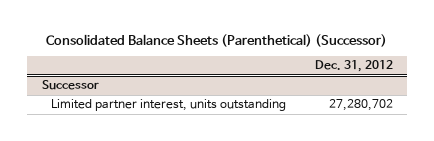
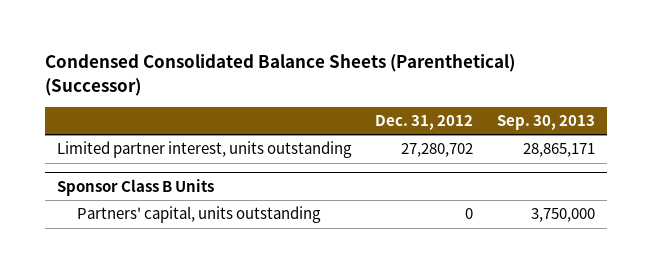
- Consolidated Balance Sheets (Parenthetical) (Successor)
+ Condensed Consolidated Balance Sheets (Parenthetical) (Successor)
- | Dec. 31, 2012
+ | Dec. 31, 2012 | Sep. 30, 2013
- Successor
+ Sponsor Class B Units
+ Partners' capital, units outstanding | 0 | 3,750,000

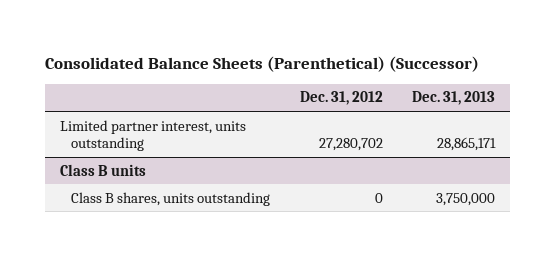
- Condensed Consolidated Balance Sheets (Parenthetical) (Successor)
+ Consolidated Balance Sheets (Parenthetical) (Successor)
- | Dec. 31, 2012 | Sep. 30, 2013
+ | Dec. 31, 2012 | Dec. 31, 2013
- Sponsor Class B Units
- Partners' capital, units outstanding | 0 | 3,750,000
+ Class B units
+ Class B shares, units outstanding | 0 | 3,750,000

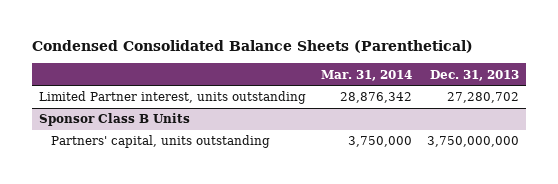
- Consolidated Balance Sheets (Parenthetical) (Successor)
+ Condensed Consolidated Balance Sheets (Parenthetical)
- | Dec. 31, 2012 | Dec. 31, 2013
+ | Mar. 31, 2014 | Dec. 31, 2013
- Limited partner interest, units outstanding | 27,280,702 | 28,865,171
- Class B units
- Class B shares, units outstanding | 0 | 3,750,000
+ Limited Partner interest, units outstanding | 28,876,342 | 27,280,702
+ Sponsor Class B Units
+ Partners' capital, units outstanding | 3,750,000 | 3,750,000,000

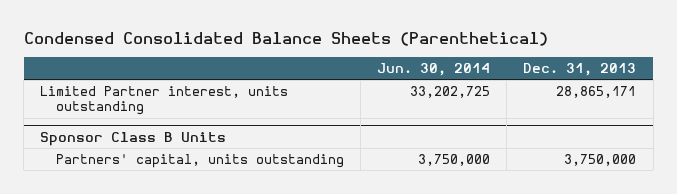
- | Mar. 31, 2014 | Dec. 31, 2013
+ | Jun. 30, 2014 | Dec. 31, 2013
- Limited Partner interest, units outstanding | 28,876,342 | 27,280,702
+ Limited Partner interest, units outstanding | 33,202,725 | 28,865,171
@ Sponsor Class B Units
- Partners' capital, units outstanding | 3,750,000 | 3,750,000,000
+ Partners' capital, units outstanding | 3,750,000 | 3,750,000

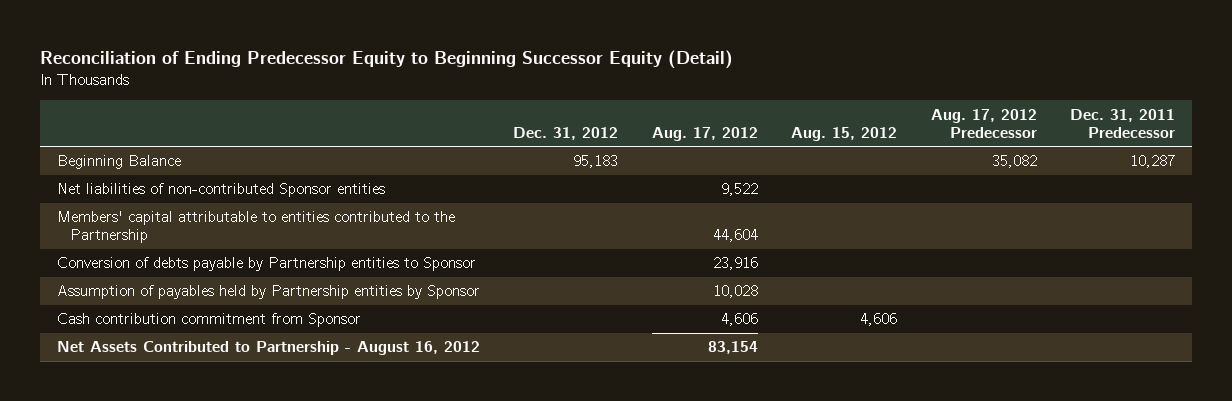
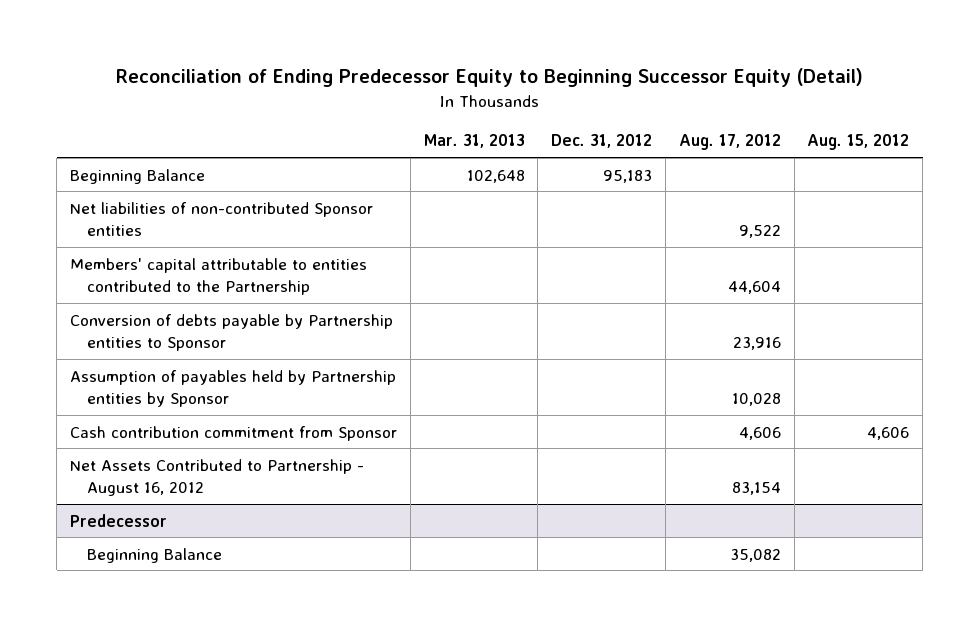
- | Dec. 31, 2012 | Aug. 17, 2012 | Aug. 15, 2012 | Aug. 17, 2012 Predecessor | Dec. 31, 2011 Predecessor
+ | Mar. 31, 2013 | Dec. 31, 2012 | Aug. 17, 2012 | Aug. 15, 2012
+ Predecessor
+ Beginning Balance | | | 35,082 |

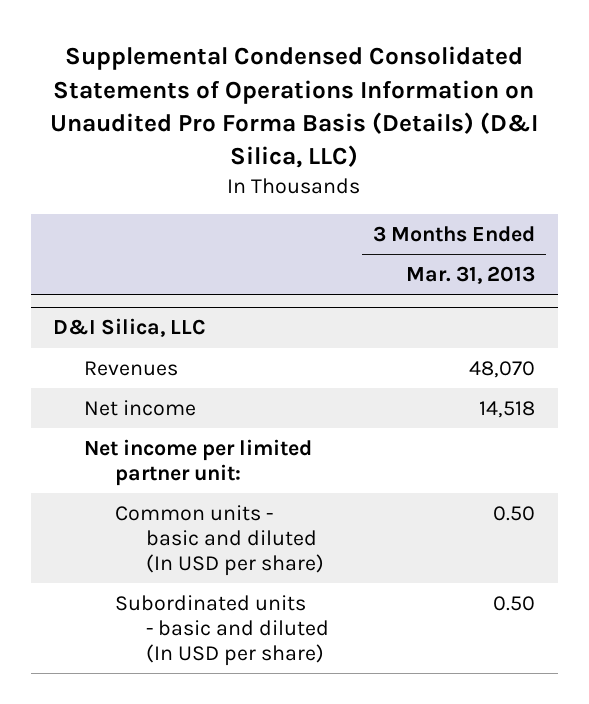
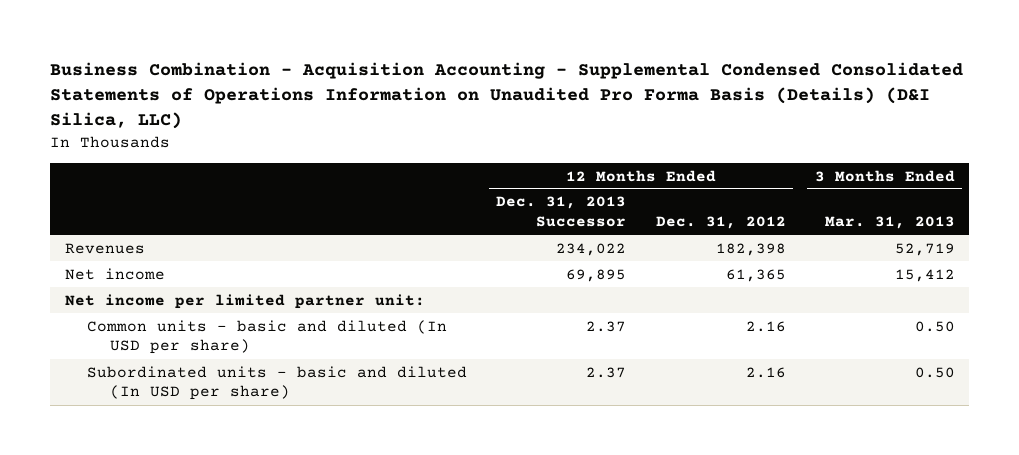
- Supplemental Condensed Consolidated Statements of Operations Information on Unaudited Pro Forma Basis (Details) (D&I Silica, LLC)
+ Business Combination - Acquisition Accounting - Supplemental Condensed Consolidated Statements of Operations Information on Unaudited Pro Forma Basis (Details) (D&I Silica, LLC)
- | 3 Months Ended Mar. 31, 2013
+ | 12 Months Ended Dec. 31, 2013 Successor | 12 Months Ended Dec. 31, 2012 | 3 Months Ended Mar. 31, 2013
- D&I Silica, LLC
- Revenues | 48,070
- Net income | 14,518
+ Revenues | 234,022 | 182,398 | 52,719
+ Net income | 69,895 | 61,365 | 15,412

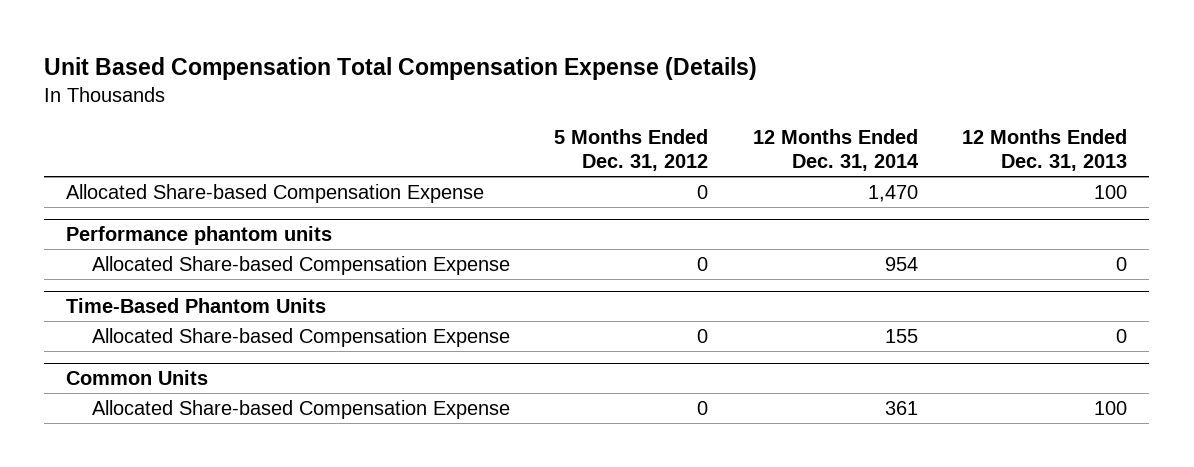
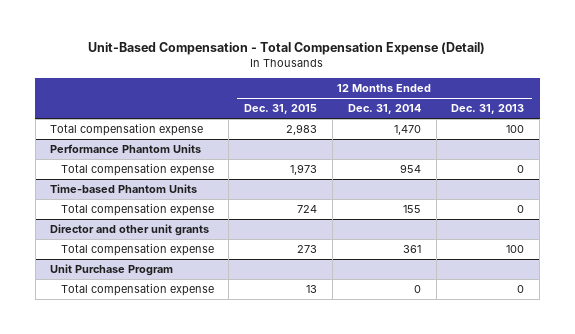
- Unit Based Compensation Total Compensation Expense (Details)
+ Unit-Based Compensation - Total Compensation Expense (Detail)
- | 5 Months Ended Dec. 31, 2012 | 12 Months Ended Dec. 31, 2014 | 12 Months Ended Dec. 31, 2013
+ | 12 Months Ended Dec. 31, 2015 | 12 Months Ended Dec. 31, 2014 | 12 Months Ended Dec. 31, 2013
- Allocated Share-based Compensation Expense | 0 | 1,470 | 100
- Performance phantom units
- Allocated Share-based Compensation Expense | 0 | 954 | 0
- Time-Based Phantom Units
- Allocated Share-based Compensation Expense | 0 | 155 | 0
- Common Units
- Allocated Share-based Compensation Expense | 0 | 361 | 100
+ Total compensation expense | 2,983 | 1,470 | 100
+ Performance Phantom Units
+ Total compensation expense | 1,973 | 954 | 0
+ Time-based Phantom Units
+ Total compensation expense | 724 | 155 | 0
+ Director and other unit grants
+ Total compensation expense | 273 | 361 | 100
+ Unit Purchase Program
+ Total compensation expense | 13 | 0 | 0

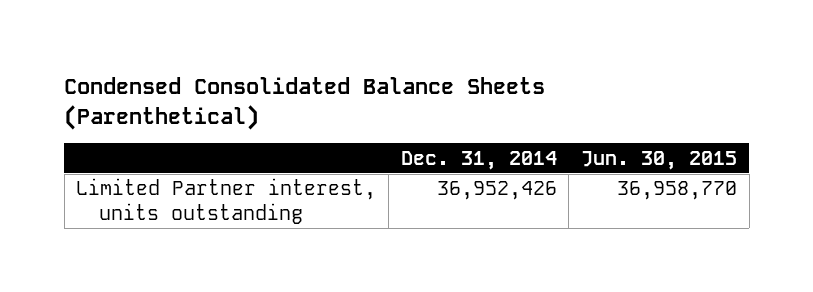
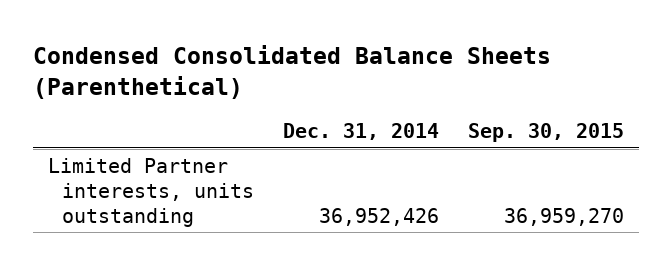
- | Dec. 31, 2014 | Jun. 30, 2015
+ | Dec. 31, 2014 | Sep. 30, 2015
- Limited Partner interest, units outstanding | 36,952,426 | 36,958,770
+ Limited Partner interests, units outstanding | 36,952,426 | 36,959,270

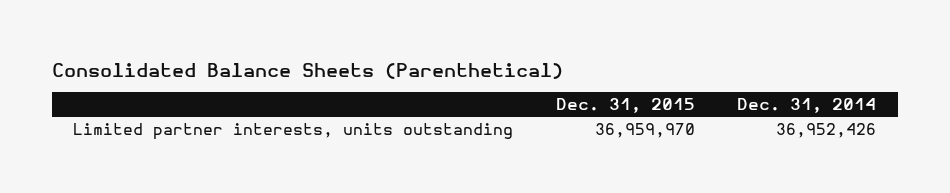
- Condensed Consolidated Balance Sheets (Parenthetical)
+ Consolidated Balance Sheets (Parenthetical)
- | Dec. 31, 2014 | Sep. 30, 2015
+ | Dec. 31, 2015 | Dec. 31, 2014
- Limited Partner interests, units outstanding | 36,952,426 | 36,959,270
+ Limited partner interests, units outstanding | 36,959,970 | 36,952,426

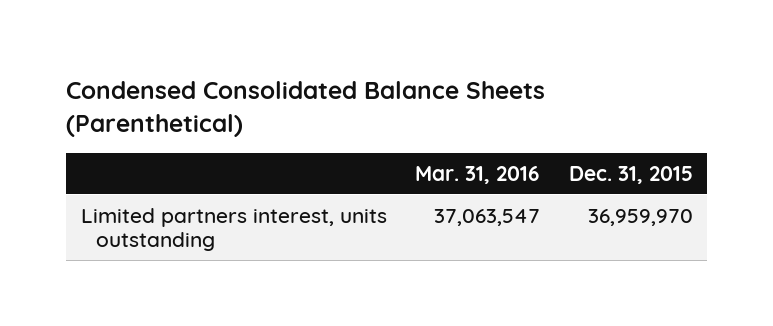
- Consolidated Balance Sheets (Parenthetical)
+ Condensed Consolidated Balance Sheets (Parenthetical)
- | Dec. 31, 2015 | Dec. 31, 2014
+ | Mar. 31, 2016 | Dec. 31, 2015
- Limited partner interests, units outstanding | 36,959,970 | 36,952,426
+ Limited partners interest, units outstanding | 37,063,547 | 36,959,970

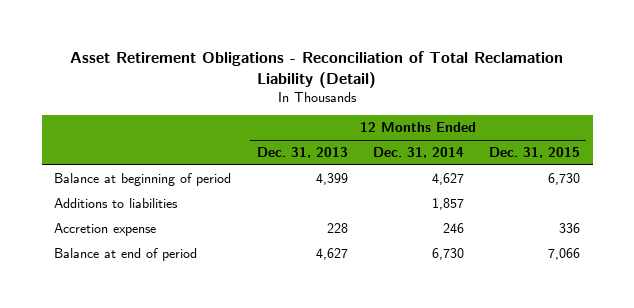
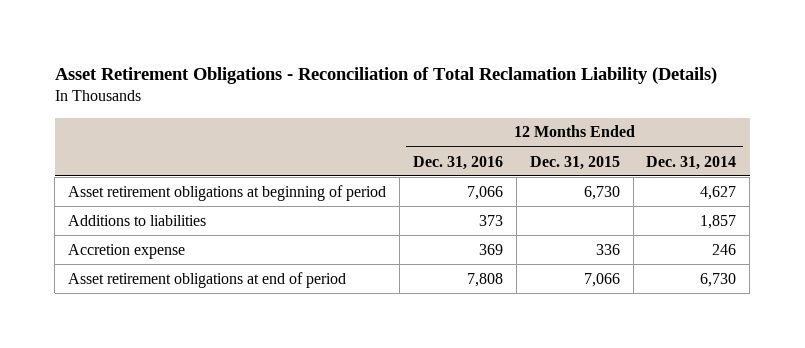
- Asset Retirement Obligations - Reconciliation of Total Reclamation Liability (Detail)
+ Asset Retirement Obligations - Reconciliation of Total Reclamation Liability (Details)
- | 12 Months Ended Dec. 31, 2013 | 12 Months Ended Dec. 31, 2014 | 12 Months Ended Dec. 31, 2015
+ | 12 Months Ended Dec. 31, 2016 | 12 Months Ended Dec. 31, 2015 | 12 Months Ended Dec. 31, 2014
- Balance at beginning of period | 4,399 | 4,627 | 6,730
+ Asset retirement obligations at beginning of period | 7,066 | 6,730 | 4,627
- Balance at end of period | 4,627 | 6,730 | 7,066
+ Asset retirement obligations at end of period | 7,808 | 7,066 | 6,730

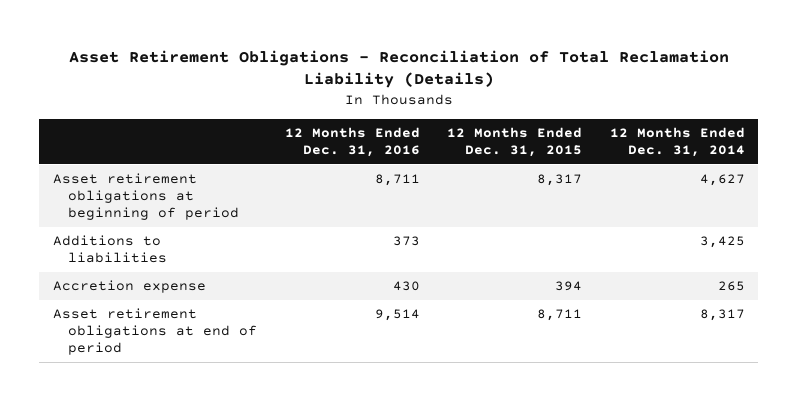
- Asset retirement obligations at beginning of period | 7,066 | 6,730 | 4,627
- Additions to liabilities | 373 | | 1,857
- Accretion expense | 369 | 336 | 246
- Asset retirement obligations at end of period | 7,808 | 7,066 | 6,730
+ Asset retirement obligations at beginning of period | 8,711 | 8,317 | 4,627
+ Additions to liabilities | 373 | | 3,425
+ Accretion expense | 430 | 394 | 265
+ Asset retirement obligations at end of period | 9,514 | 8,711 | 8,317

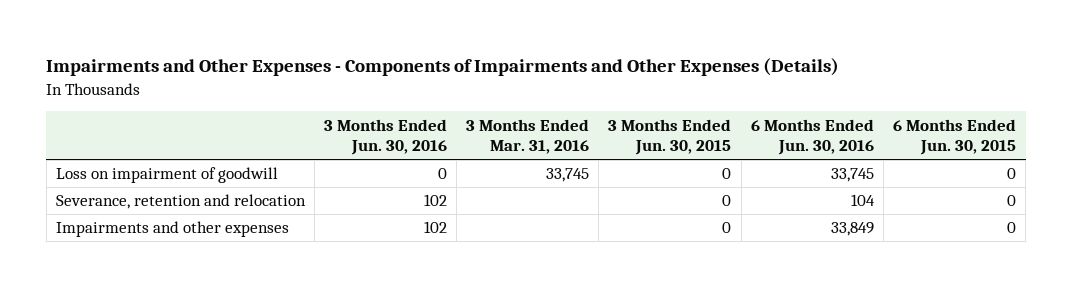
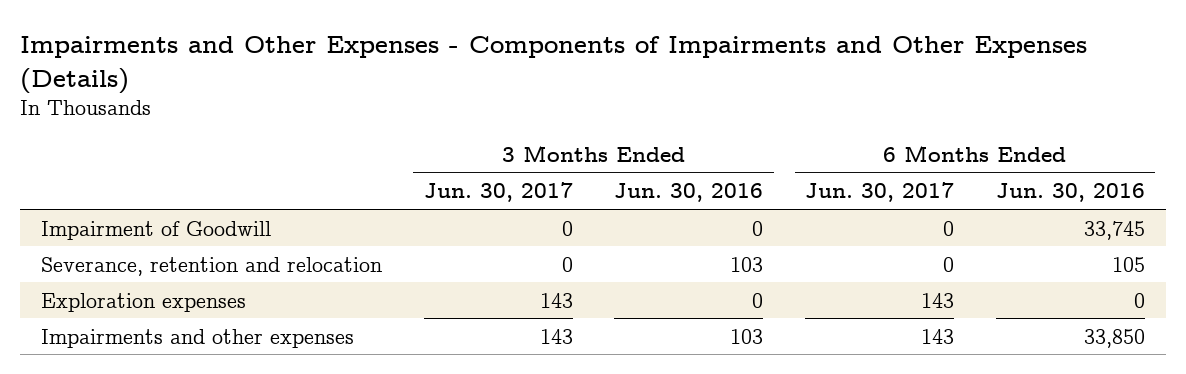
- | 3 Months Ended Jun. 30, 2016 | 3 Months Ended Mar. 31, 2016 | 3 Months Ended Jun. 30, 2015 | 6 Months Ended Jun. 30, 2016 | 6 Months Ended Jun. 30, 2015
+ | 3 Months Ended Jun. 30, 2017 | 3 Months Ended Jun. 30, 2016 | 6 Months Ended Jun. 30, 2017 | 6 Months Ended Jun. 30, 2016
- Loss on impairment of goodwill | 0 | 33,745 | 0 | 33,745 | 0
- Severance, retention and relocation | 102 | | 0 | 104 | 0
- Impairments and other expenses | 102 | | 0 | 33,849 | 0
+ Impairment of Goodwill | 0 | 0 | 0 | 33,745
+ Severance, retention and relocation | 0 | 103 | 0 | 105
+ Exploration expenses | 143 | 0 | 143 | 0
+ Impairments and other expenses | 143 | 103 | 143 | 33,850

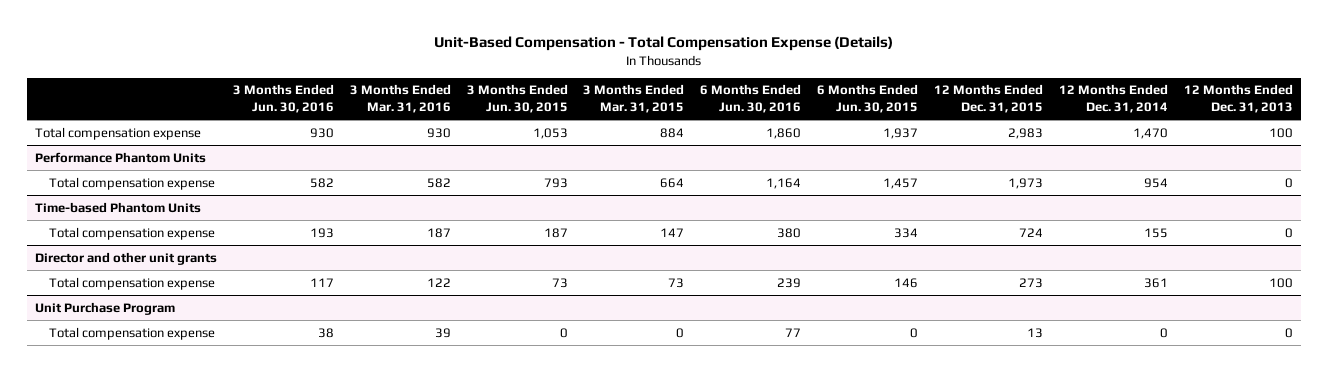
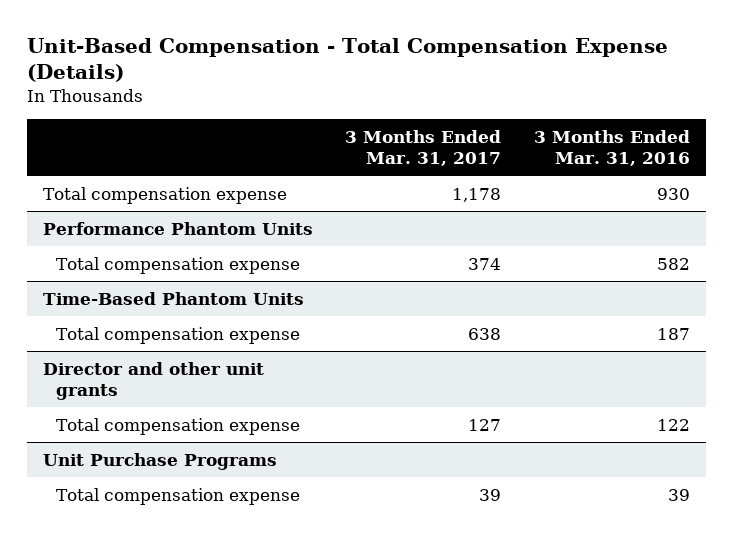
- | 3 Months Ended Jun. 30, 2016 | 3 Months Ended Mar. 31, 2016 | 3 Months Ended Jun. 30, 2015 | 3 Months Ended Mar. 31, 2015 | 6 Months Ended Jun. 30, 2016 | 6 Months Ended Jun. 30, 2015 | 12 Months Ended Dec. 31, 2015 | 12 Months Ended Dec. 31, 2014 | 12 Months Ended Dec. 31, 2013
+ | 3 Months Ended Mar. 31, 2017 | 3 Months Ended Mar. 31, 2016
- Time-based Phantom Units
+ Time-Based Phantom Units
- Unit Purchase Program
+ Unit Purchase Programs

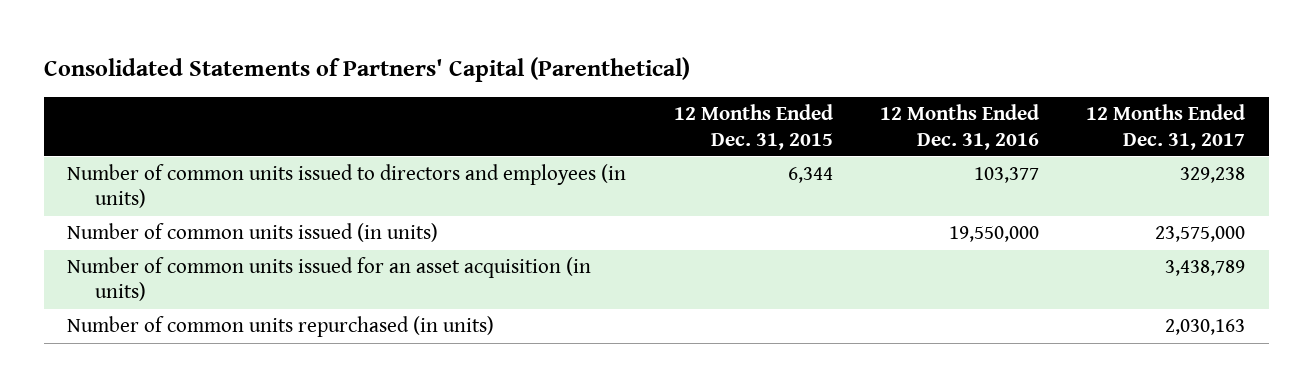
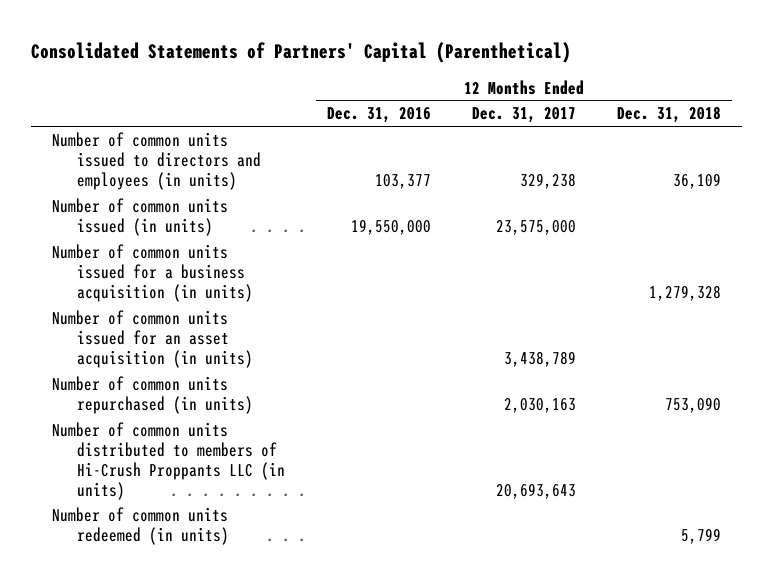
- | 12 Months Ended Dec. 31, 2015 | 12 Months Ended Dec. 31, 2016 | 12 Months Ended Dec. 31, 2017
+ | 12 Months Ended Dec. 31, 2016 | 12 Months Ended Dec. 31, 2017 | 12 Months Ended Dec. 31, 2018
+ Number of common units issued for a business acquisition (in units) | | | 1,279,328
+ Number of common units distributed to members of Hi-Crush Proppants LLC (in units) | | 20,693,643 |
+ Number of common units redeemed (in units) | | | 5,799

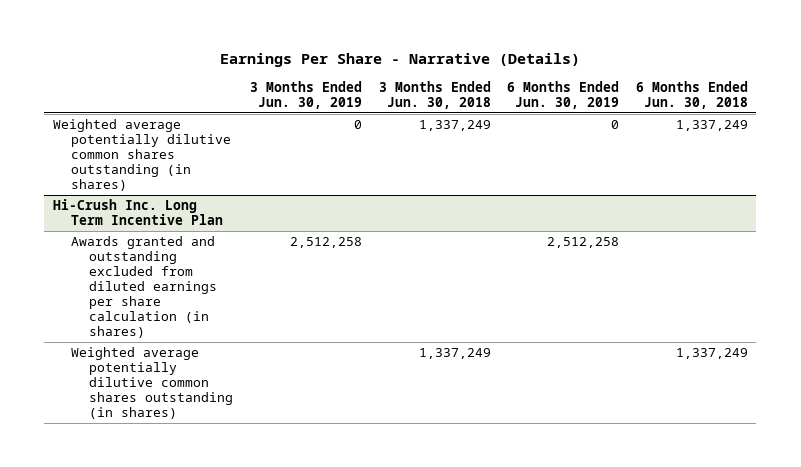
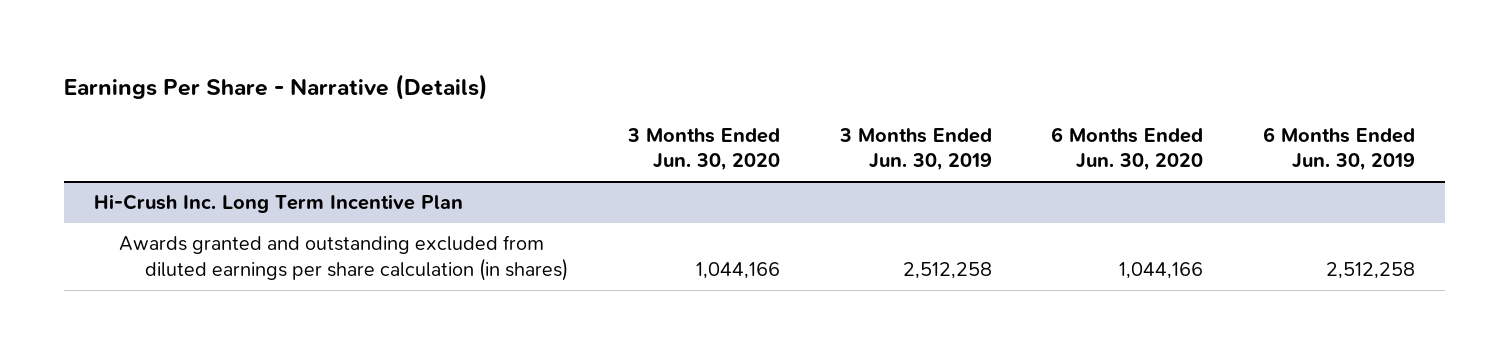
- | 3 Months Ended Jun. 30, 2019 | 3 Months Ended Jun. 30, 2018 | 6 Months Ended Jun. 30, 2019 | 6 Months Ended Jun. 30, 2018
+ | 3 Months Ended Jun. 30, 2020 | 3 Months Ended Jun. 30, 2019 | 6 Months Ended Jun. 30, 2020 | 6 Months Ended Jun. 30, 2019
- Weighted average potentially dilutive common shares outstanding (in shares) | 0 | 1,337,249 | 0 | 1,337,249
@ Hi-Crush Inc. Long Term Incentive Plan
- Weighted average potentially dilutive common shares outstanding (in shares) | | 1,337,249 | | 1,337,249

